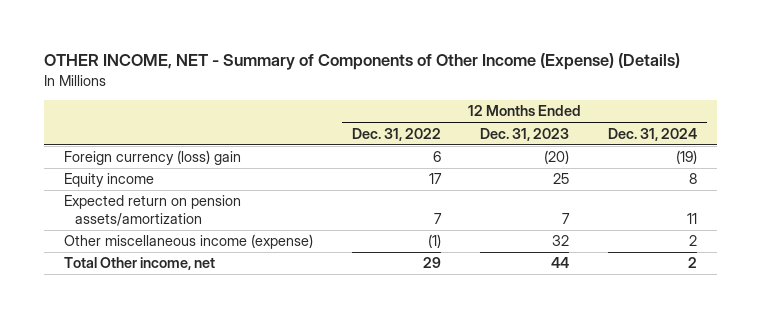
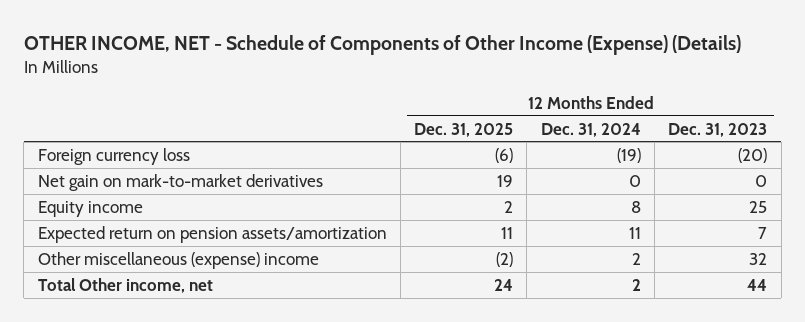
- OTHER INCOME, NET - Summary of Components of Other Income (Expense) (Details)
+ OTHER INCOME, NET - Schedule of Components of Other Income (Expense) (Details)
- | 12 Months Ended Dec. 31, 2022 | 12 Months Ended Dec. 31, 2023 | 12 Months Ended Dec. 31, 2024
+ | 12 Months Ended Dec. 31, 2025 | 12 Months Ended Dec. 31, 2024 | 12 Months Ended Dec. 31, 2023
- Foreign currency (loss) gain | 6 | (20) | (19)
+ Foreign currency loss | (6) | (19) | (20)
+ Net gain on mark-to-market derivatives | 19 | 0 | 0
- Other miscellaneous income (expense) | (1) | 32 | 2
+ Other miscellaneous (expense) income | (2) | 2 | 32

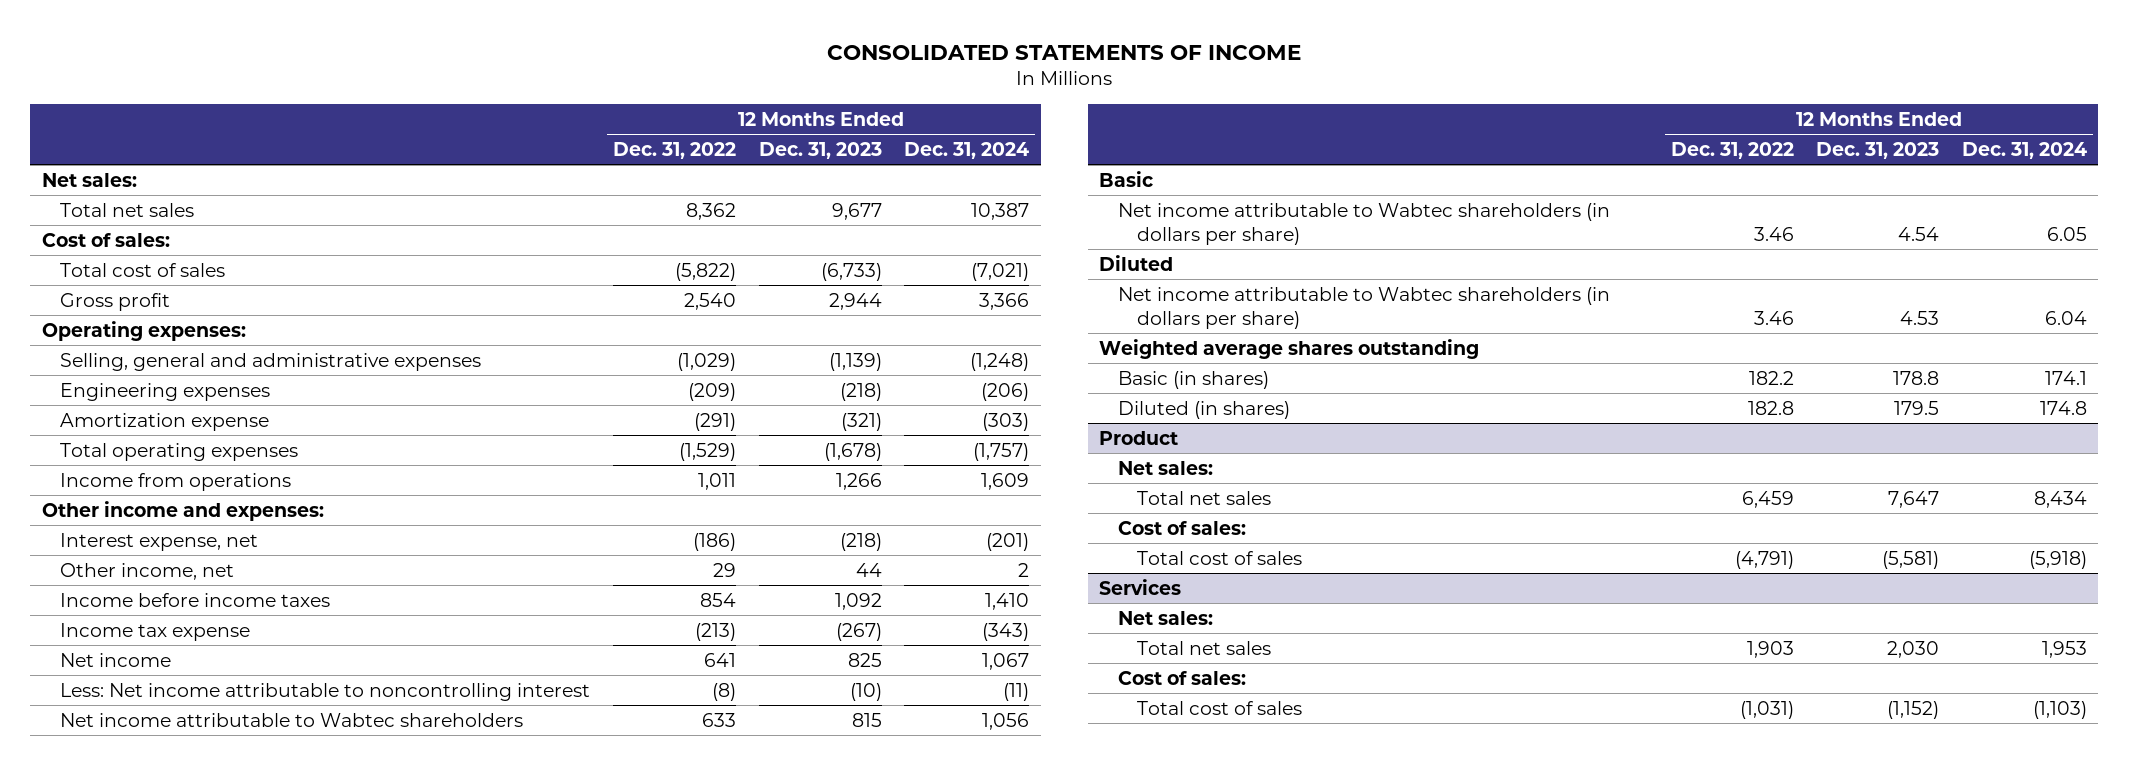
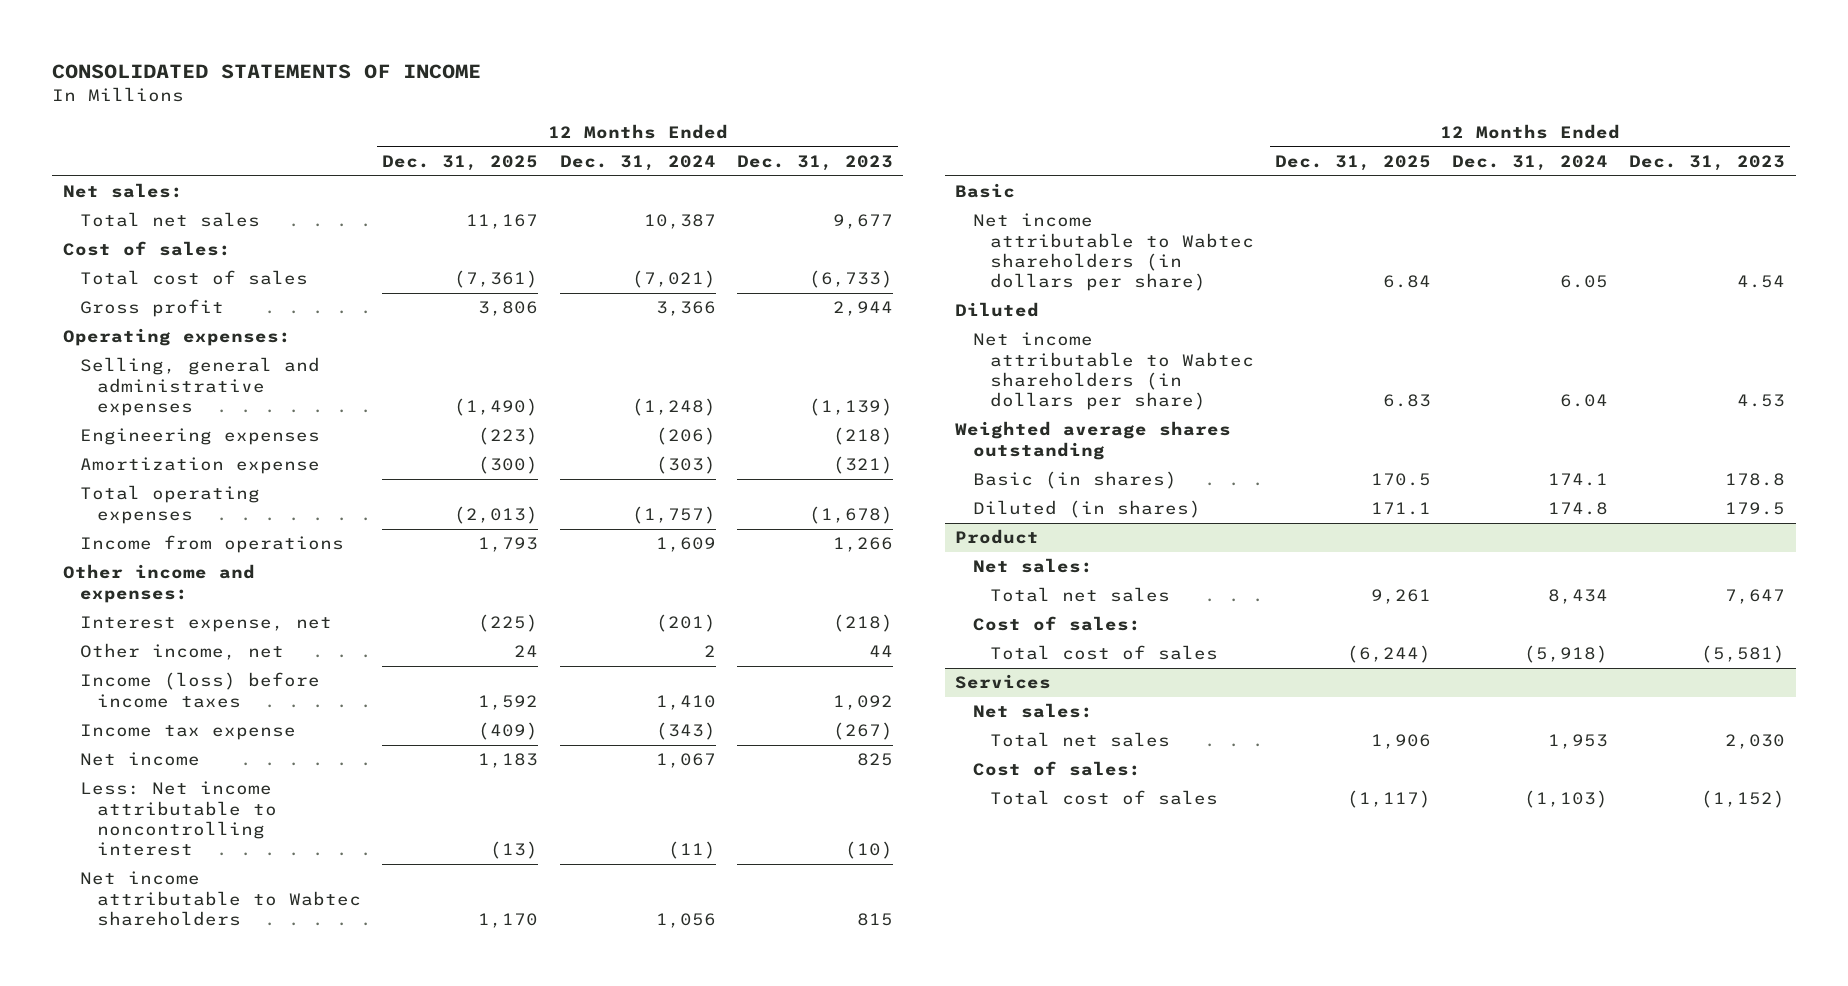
- | 12 Months Ended Dec. 31, 2022 | 12 Months Ended Dec. 31, 2023 | 12 Months Ended Dec. 31, 2024
+ | 12 Months Ended Dec. 31, 2025 | 12 Months Ended Dec. 31, 2024 | 12 Months Ended Dec. 31, 2023
- Income before income taxes | 854 | 1,092 | 1,410
+ Income (loss) before income taxes | 1,592 | 1,410 | 1,092

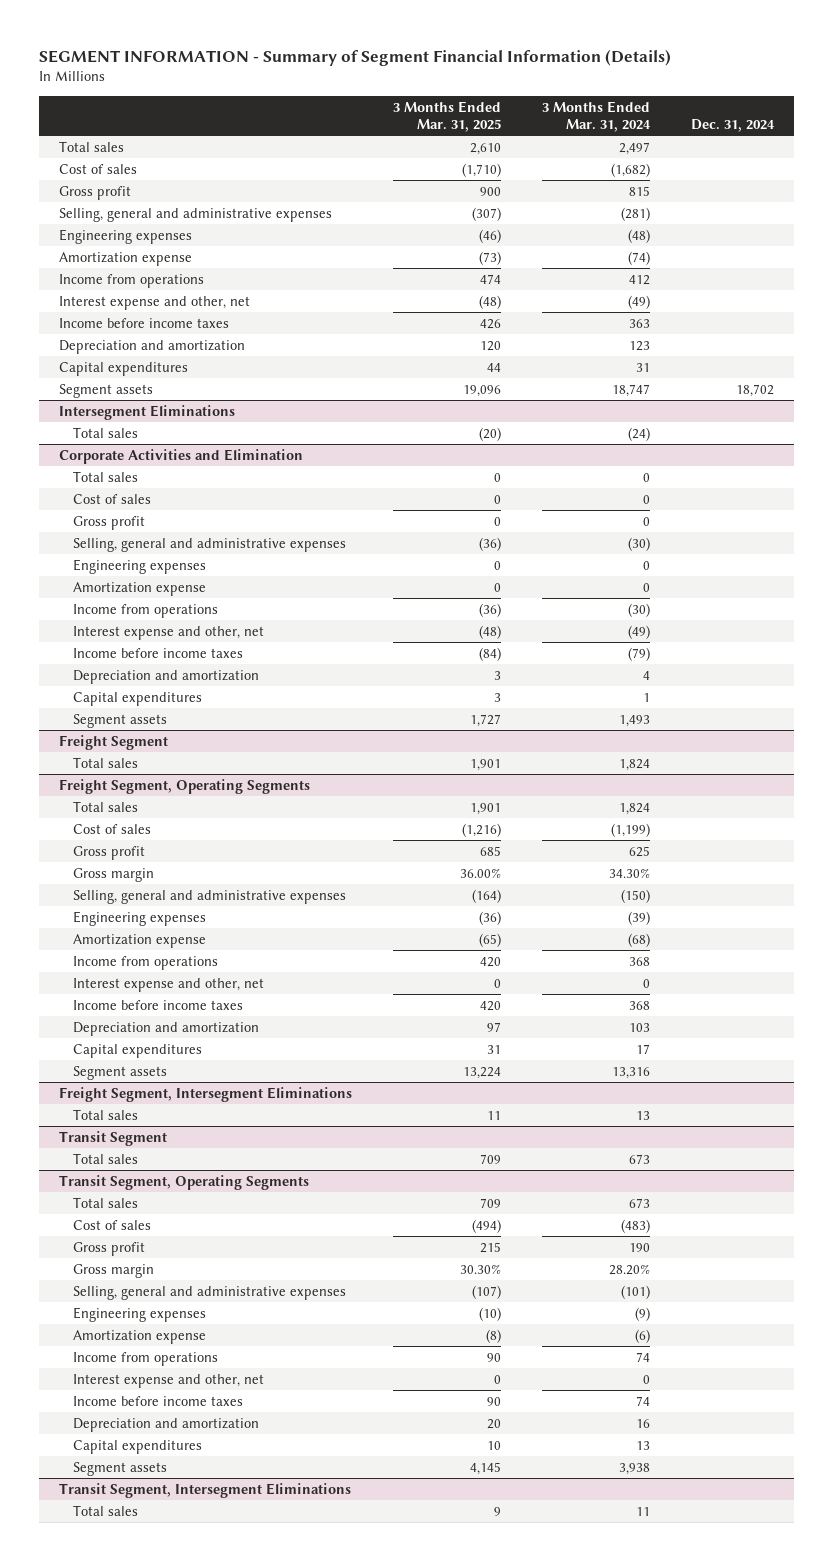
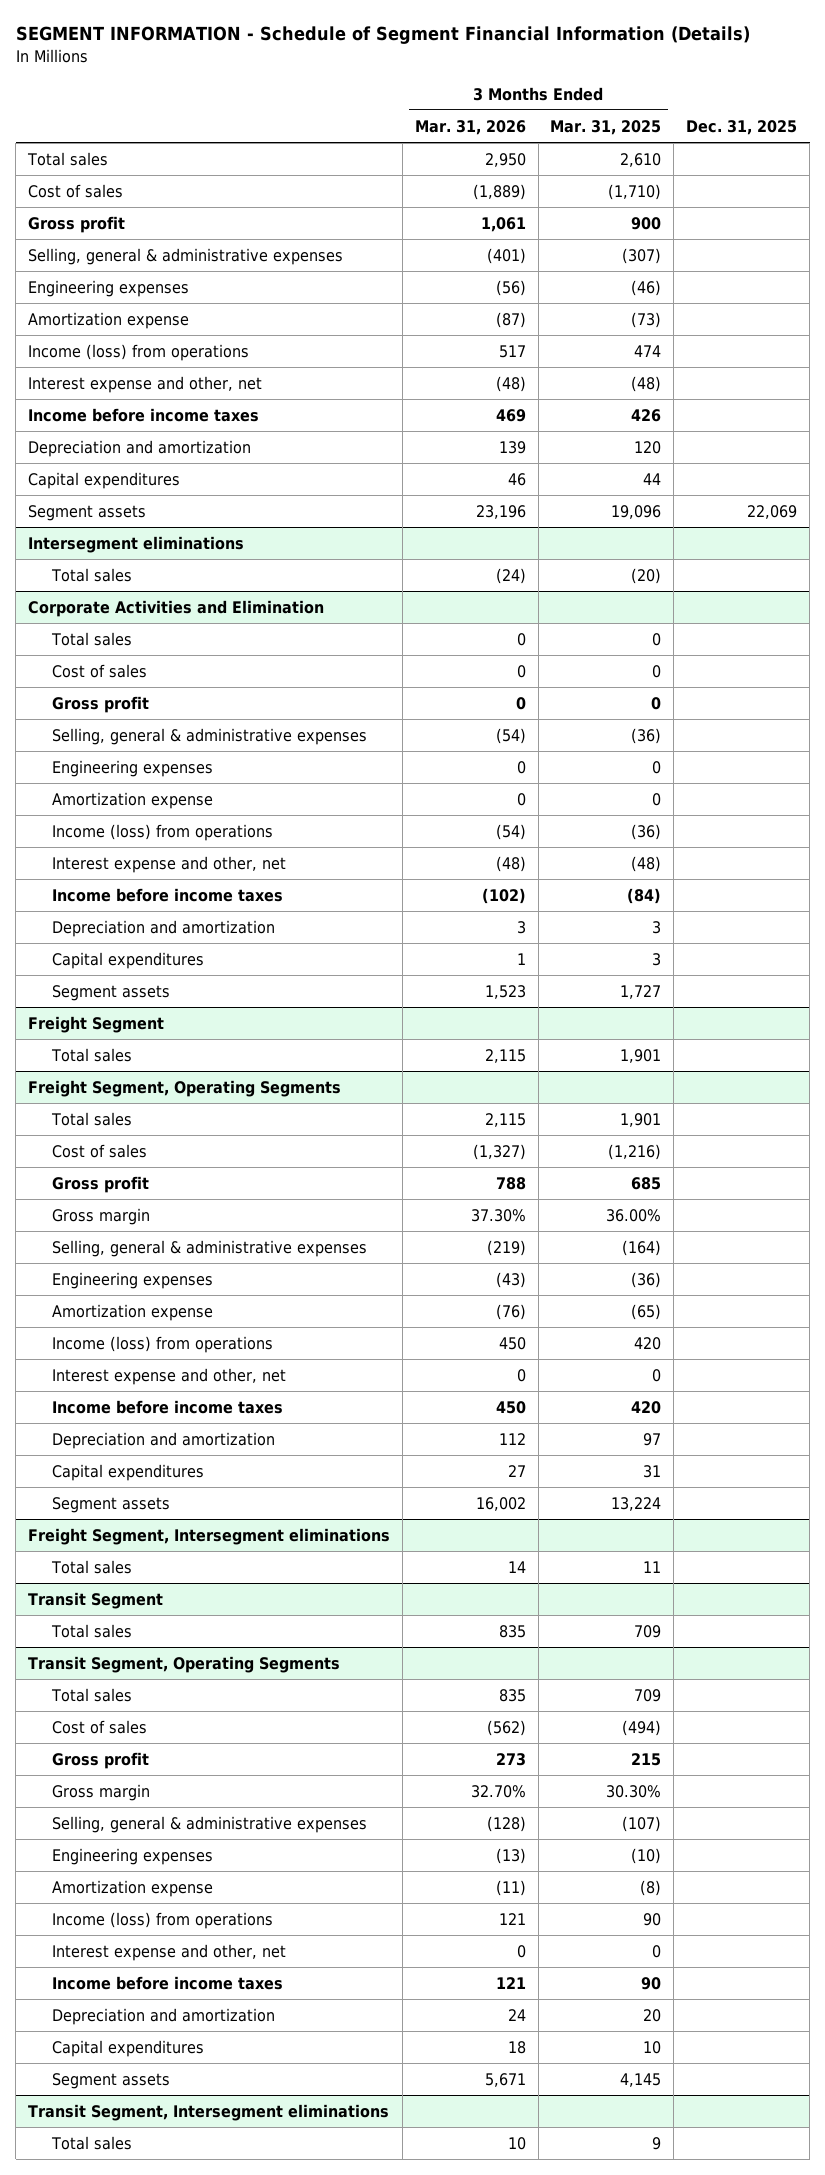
- SEGMENT INFORMATION - Summary of Segment Financial Information (Details)
+ SEGMENT INFORMATION - Schedule of Segment Financial Information (Details)
- | 3 Months Ended Mar. 31, 2025 | 3 Months Ended Mar. 31, 2024 | Dec. 31, 2024
+ | 3 Months Ended Mar. 31, 2026 | 3 Months Ended Mar. 31, 2025 | Dec. 31, 2025
- Selling, general and administrative expenses | (307) | (281) |
+ Selling, general & administrative expenses | (401) | (307) |
- Income from operations | 474 | 412 |
+ Income (loss) from operations | 517 | 474 |
- Intersegment Eliminations
+ Intersegment eliminations
@ Corporate Activities and Elimination
- Selling, general and administrative expenses | (36) | (30) |
+ Selling, general & administrative expenses | (54) | (36) |
- Income from operations | (36) | (30) |
+ Income (loss) from operations | (54) | (36) |
@ Freight Segment, Operating Segments
- Selling, general and administrative expenses | (164) | (150) |
+ Selling, general & administrative expenses | (219) | (164) |
- Income from operations | 420 | 368 |
+ Income (loss) from operations | 450 | 420 |
- Freight Segment, Intersegment Eliminations
+ Freight Segment, Intersegment eliminations
@ Transit Segment, Operating Segments
- Selling, general and administrative expenses | (107) | (101) |
+ Selling, general & administrative expenses | (128) | (107) |
- Income from operations | 90 | 74 |
+ Income (loss) from operations | 121 | 90 |
- Transit Segment, Intersegment Eliminations
+ Transit Segment, Intersegment eliminations

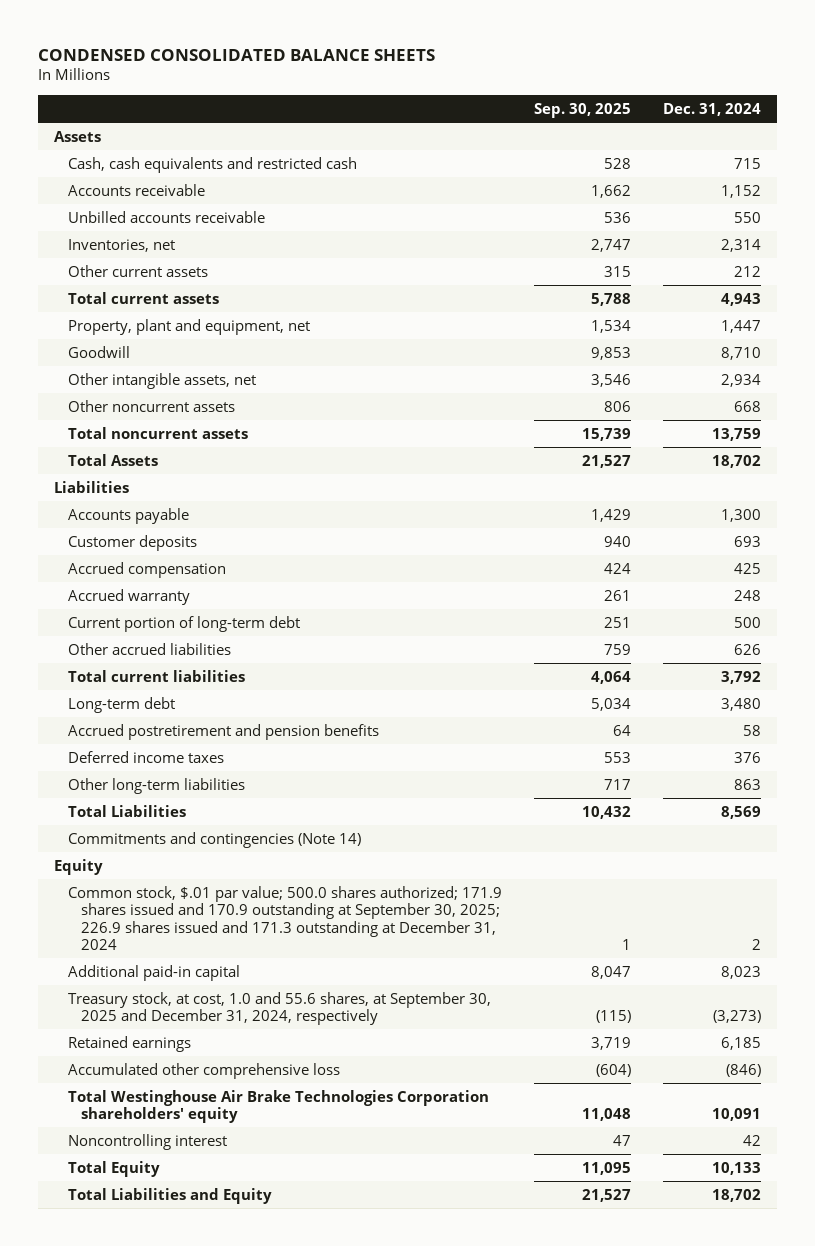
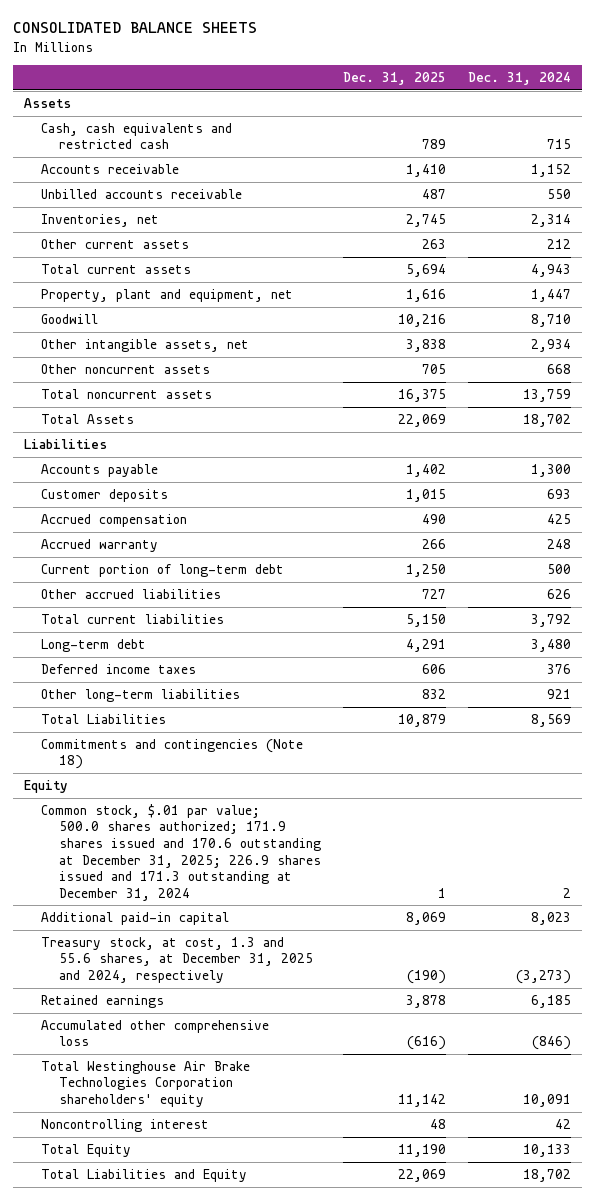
- CONDENSED CONSOLIDATED BALANCE SHEETS
+ CONSOLIDATED BALANCE SHEETS
- | Sep. 30, 2025 | Dec. 31, 2024
+ | Dec. 31, 2025 | Dec. 31, 2024
- Accrued postretirement and pension benefits | 64 | 58
- Other long-term liabilities | 717 | 863
+ Other long-term liabilities | 832 | 921
- Commitments and contingencies (Note 14)
+ Commitments and contingencies (Note 18)
- Common stock, $.01 par value; 500.0 shares authorized; 171.9 shares issued and 170.9 outstanding at September 30, 2025; 226.9 shares issued and 171.3 outstanding at December 31, 2024 | 1 | 2
+ Common stock, $.01 par value; 500.0 shares authorized; 171.9 shares issued and 170.6 outstanding at December 31, 2025; 226.9 shares issued and 171.3 outstanding at December 31, 2024 | 1 | 2
- Treasury stock, at cost, 1.0 and 55.6 shares, at September 30, 2025 and December 31, 2024, respectively | (115) | (3,273)
+ Treasury stock, at cost, 1.3 and 55.6 shares, at December 31, 2025 and 2024, respectively | (190) | (3,273)

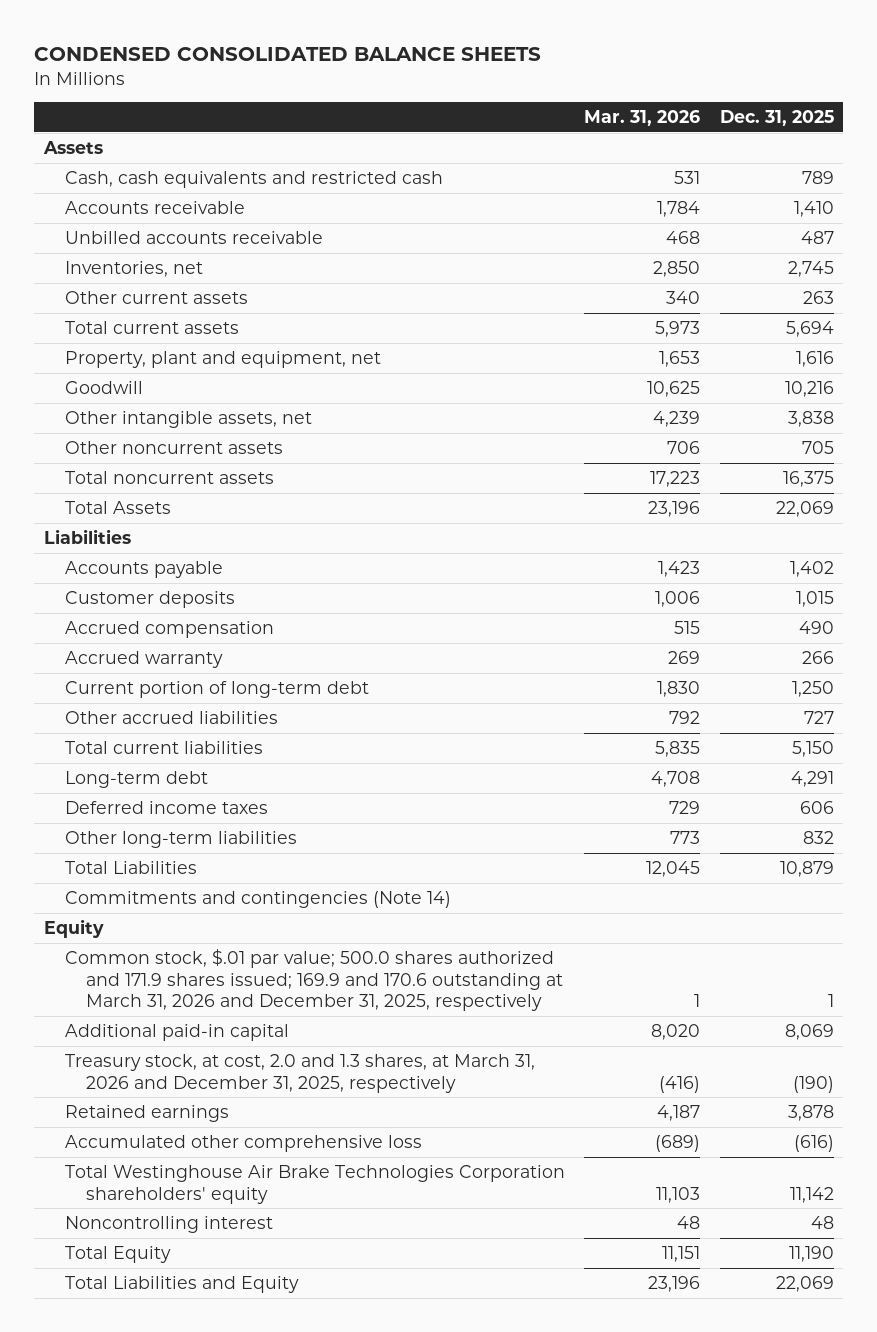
- CONSOLIDATED BALANCE SHEETS
+ CONDENSED CONSOLIDATED BALANCE SHEETS
- | Dec. 31, 2025 | Dec. 31, 2024
+ | Mar. 31, 2026 | Dec. 31, 2025
- Commitments and contingencies (Note 18)
+ Commitments and contingencies (Note 14)
- Common stock, $.01 par value; 500.0 shares authorized; 171.9 shares issued and 170.6 outstanding at December 31, 2025; 226.9 shares issued and 171.3 outstanding at December 31, 2024 | 1 | 2
+ Common stock, $.01 par value; 500.0 shares authorized and 171.9 shares issued; 169.9 and 170.6 outstanding at March 31, 2026 and December 31, 2025, respectively | 1 | 1
- Treasury stock, at cost, 1.3 and 55.6 shares, at December 31, 2025 and 2024, respectively | (190) | (3,273)
+ Treasury stock, at cost, 2.0 and 1.3 shares, at March 31, 2026 and December 31, 2025, respectively | (416) | (190)

